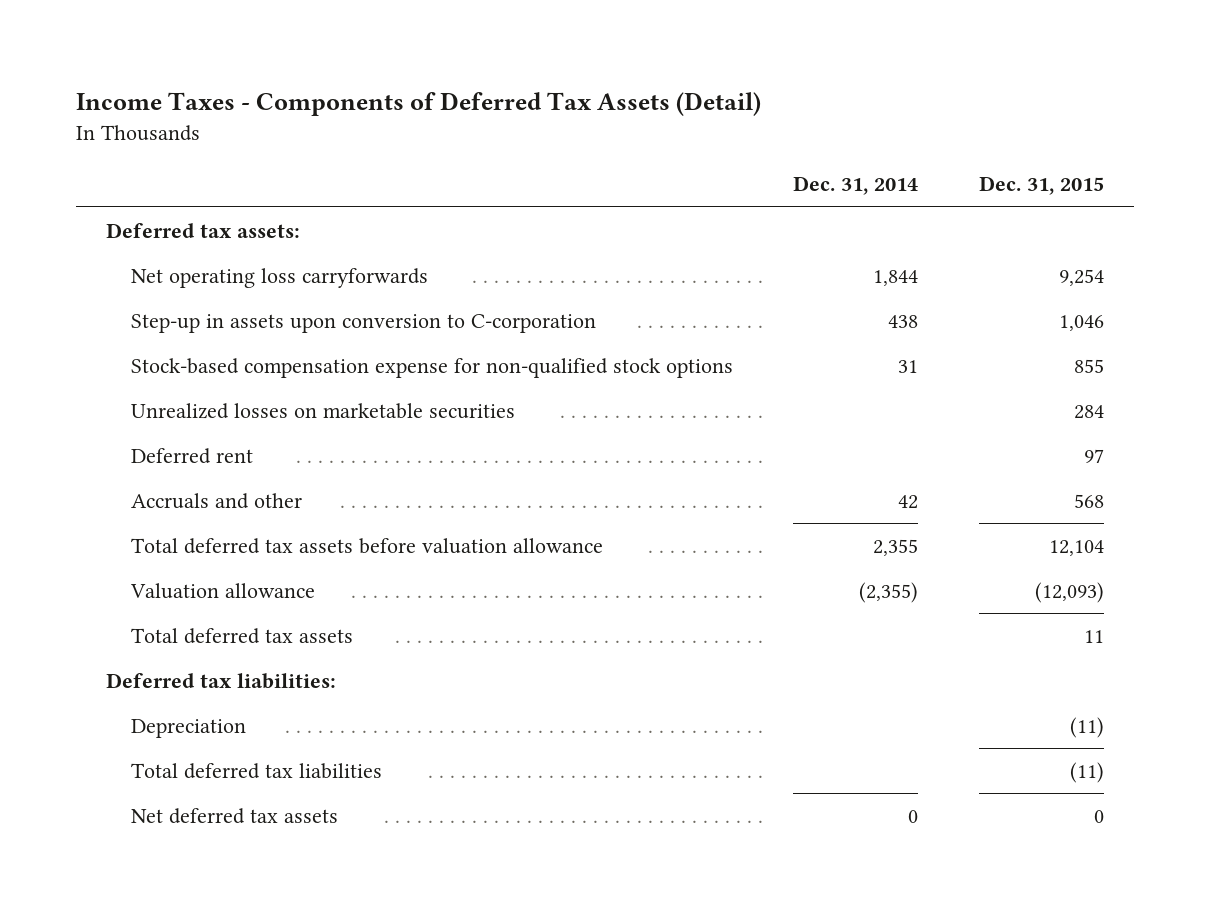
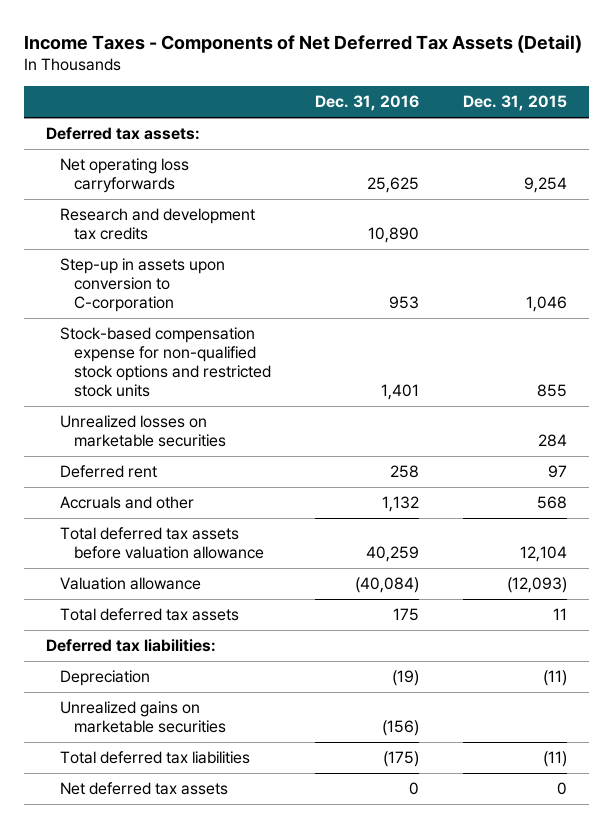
- Income Taxes - Components of Deferred Tax Assets (Detail)
+ Income Taxes - Components of Net Deferred Tax Assets (Detail)
- | Dec. 31, 2014 | Dec. 31, 2015
+ | Dec. 31, 2016 | Dec. 31, 2015
+ Research and development tax credits | 10,890 |
- Stock-based compensation expense for non-qualified stock options | 31 | 855
+ Stock-based compensation expense for non-qualified stock options and restricted stock units | 1,401 | 855
+ Unrealized gains on marketable securities | (156) |

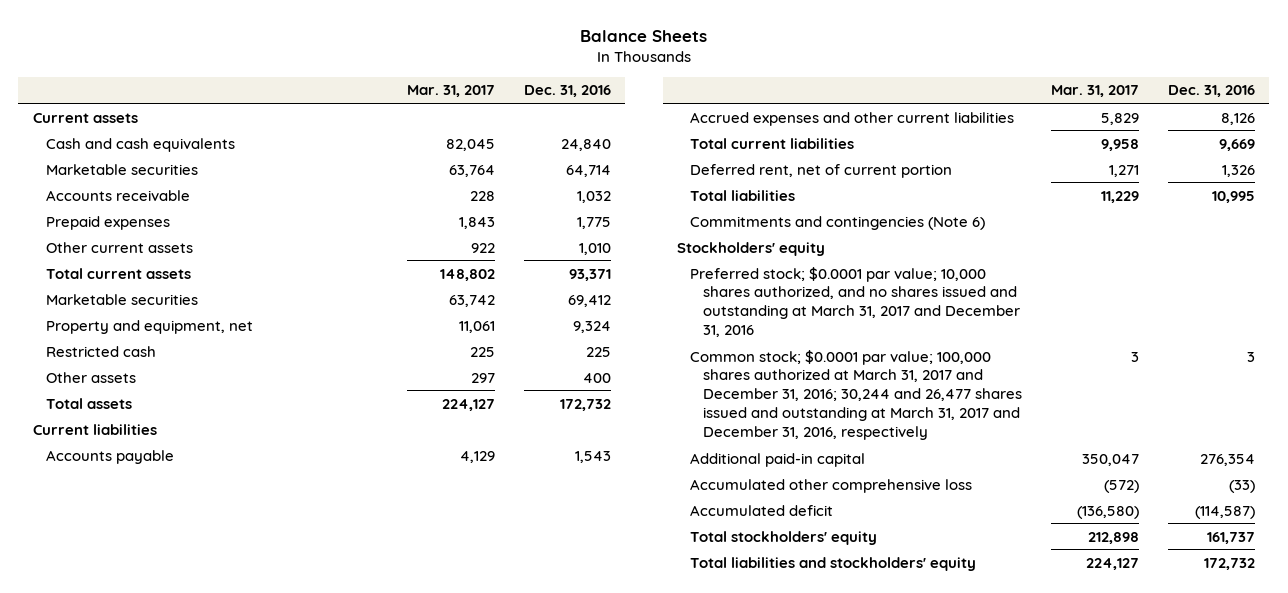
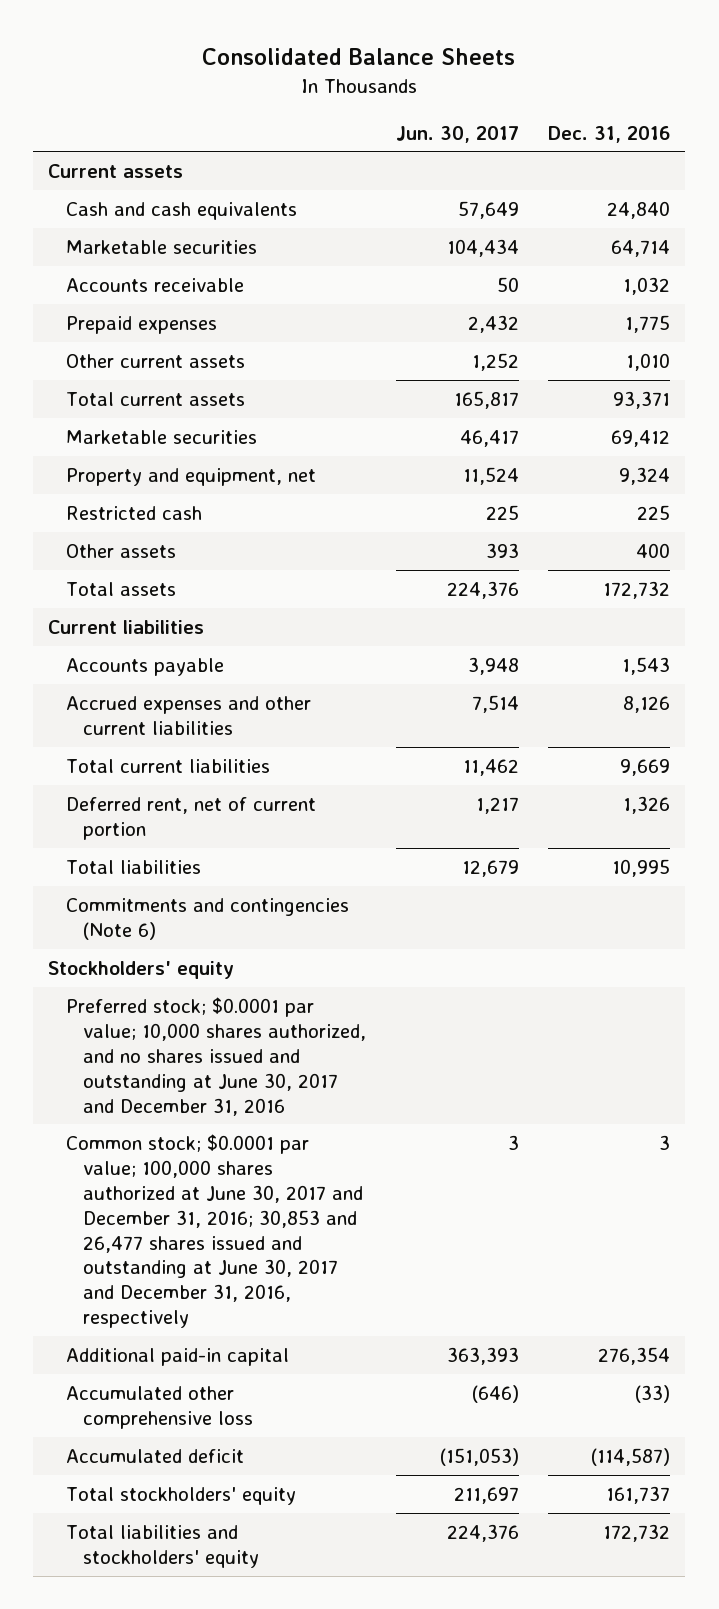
- Balance Sheets
+ Consolidated Balance Sheets
- | Mar. 31, 2017 | Dec. 31, 2016
+ | Jun. 30, 2017 | Dec. 31, 2016
- Preferred stock; $0.0001 par value; 10,000 shares authorized, and no shares issued and outstanding at March 31, 2017 and December 31, 2016
- Common stock; $0.0001 par value; 100,000 shares authorized at March 31, 2017 and December 31, 2016; 30,244 and 26,477 shares issued and outstanding at March 31, 2017 and December 31, 2016, respectively | 3 | 3
+ Preferred stock; $0.0001 par value; 10,000 shares authorized, and no shares issued and outstanding at June 30, 2017 and December 31, 2016
+ Common stock; $0.0001 par value; 100,000 shares authorized at June 30, 2017 and December 31, 2016; 30,853 and 26,477 shares issued and outstanding at June 30, 2017 and December 31, 2016, respectively | 3 | 3

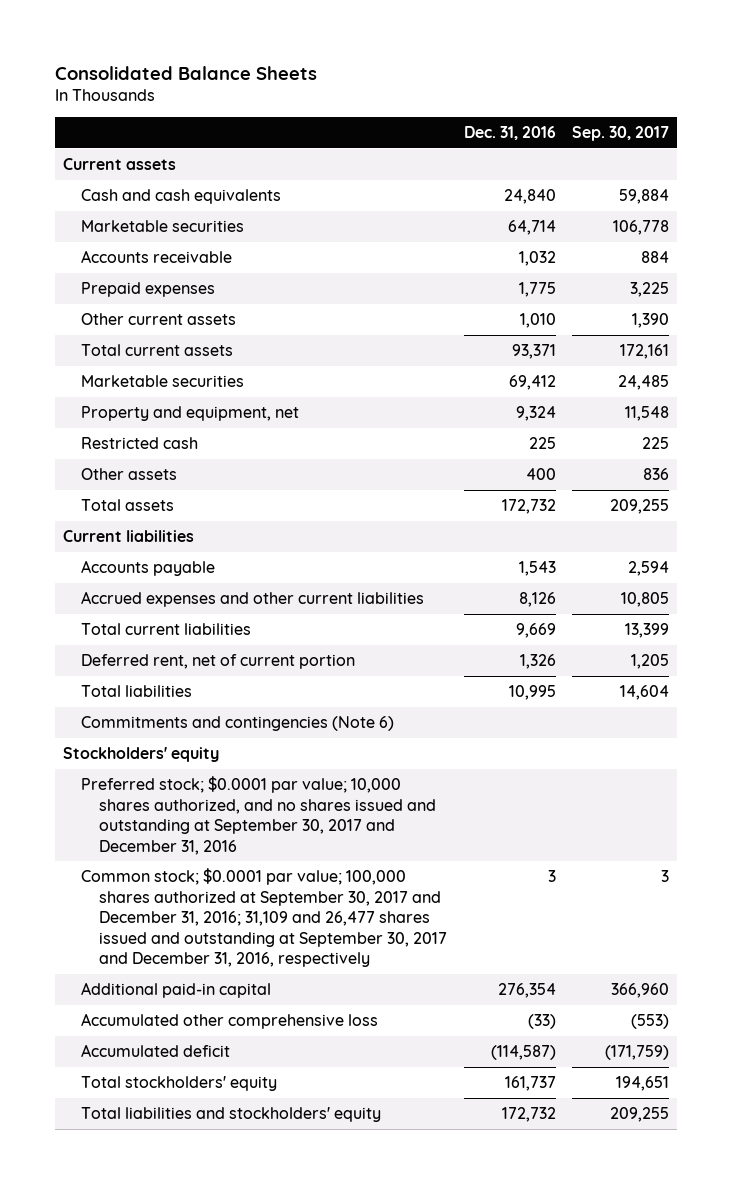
- | Jun. 30, 2017 | Dec. 31, 2016
+ | Dec. 31, 2016 | Sep. 30, 2017
- Preferred stock; $0.0001 par value; 10,000 shares authorized, and no shares issued and outstanding at June 30, 2017 and December 31, 2016
- Common stock; $0.0001 par value; 100,000 shares authorized at June 30, 2017 and December 31, 2016; 30,853 and 26,477 shares issued and outstanding at June 30, 2017 and December 31, 2016, respectively | 3 | 3
+ Preferred stock; $0.0001 par value; 10,000 shares authorized, and no shares issued and outstanding at September 30, 2017 and December 31, 2016
+ Common stock; $0.0001 par value; 100,000 shares authorized at September 30, 2017 and December 31, 2016; 31,109 and 26,477 shares issued and outstanding at September 30, 2017 and December 31, 2016, respectively | 3 | 3

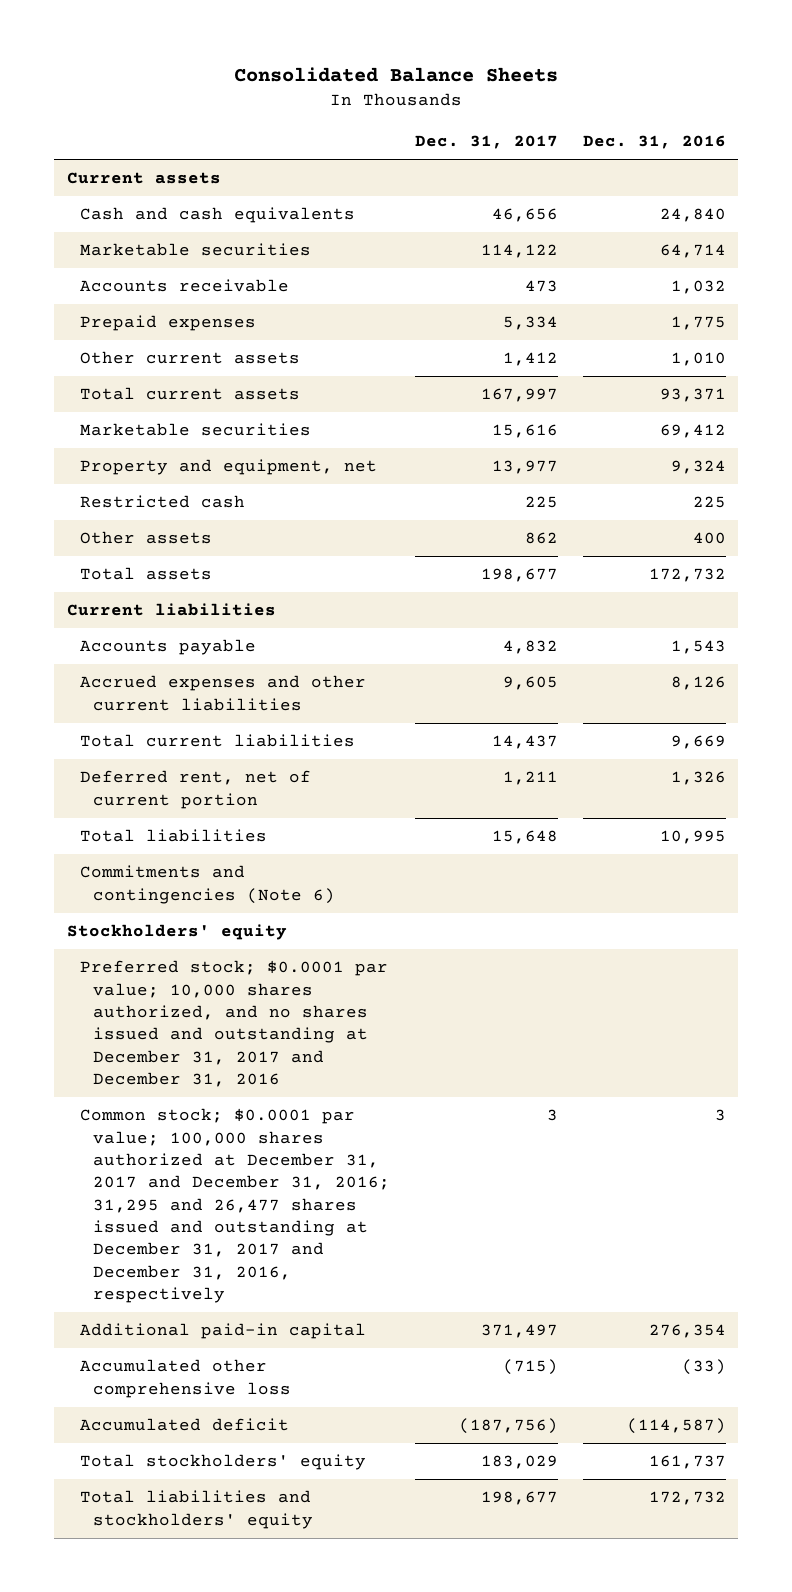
- | Dec. 31, 2016 | Sep. 30, 2017
+ | Dec. 31, 2017 | Dec. 31, 2016
- Preferred stock; $0.0001 par value; 10,000 shares authorized, and no shares issued and outstanding at September 30, 2017 and December 31, 2016
- Common stock; $0.0001 par value; 100,000 shares authorized at September 30, 2017 and December 31, 2016; 31,109 and 26,477 shares issued and outstanding at September 30, 2017 and December 31, 2016, respectively | 3 | 3
+ Preferred stock; $0.0001 par value; 10,000 shares authorized, and no shares issued and outstanding at December 31, 2017 and December 31, 2016
+ Common stock; $0.0001 par value; 100,000 shares authorized at December 31, 2017 and December 31, 2016; 31,295 and 26,477 shares issued and outstanding at December 31, 2017 and December 31, 2016, respectively | 3 | 3

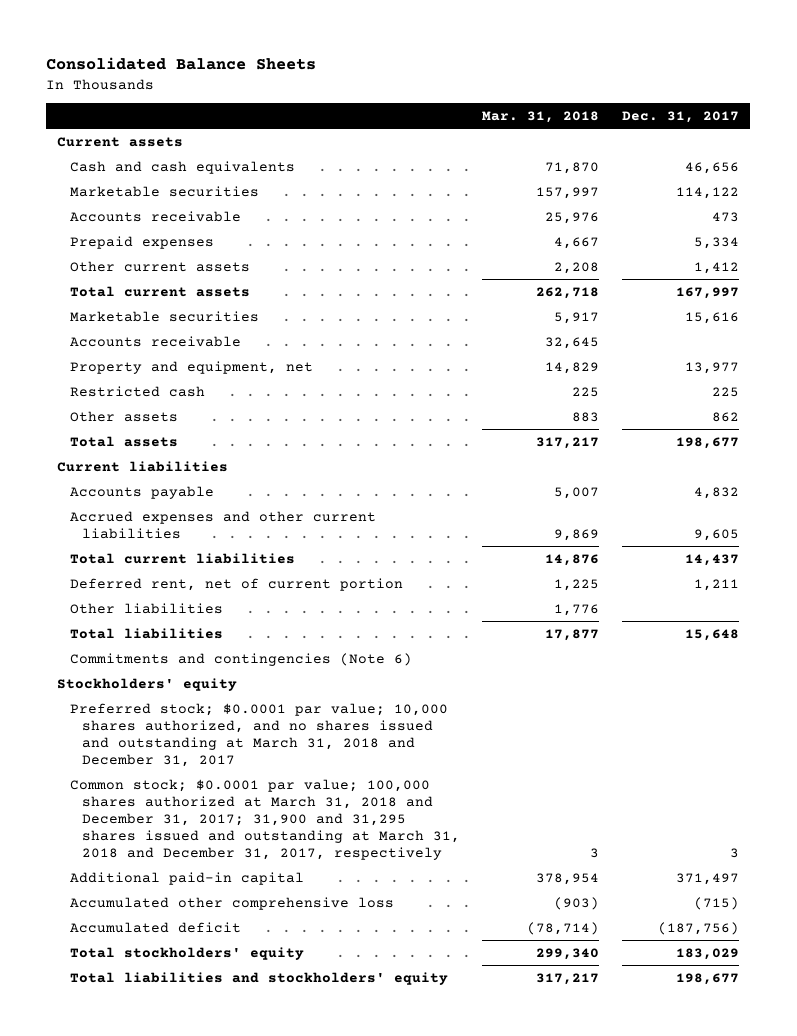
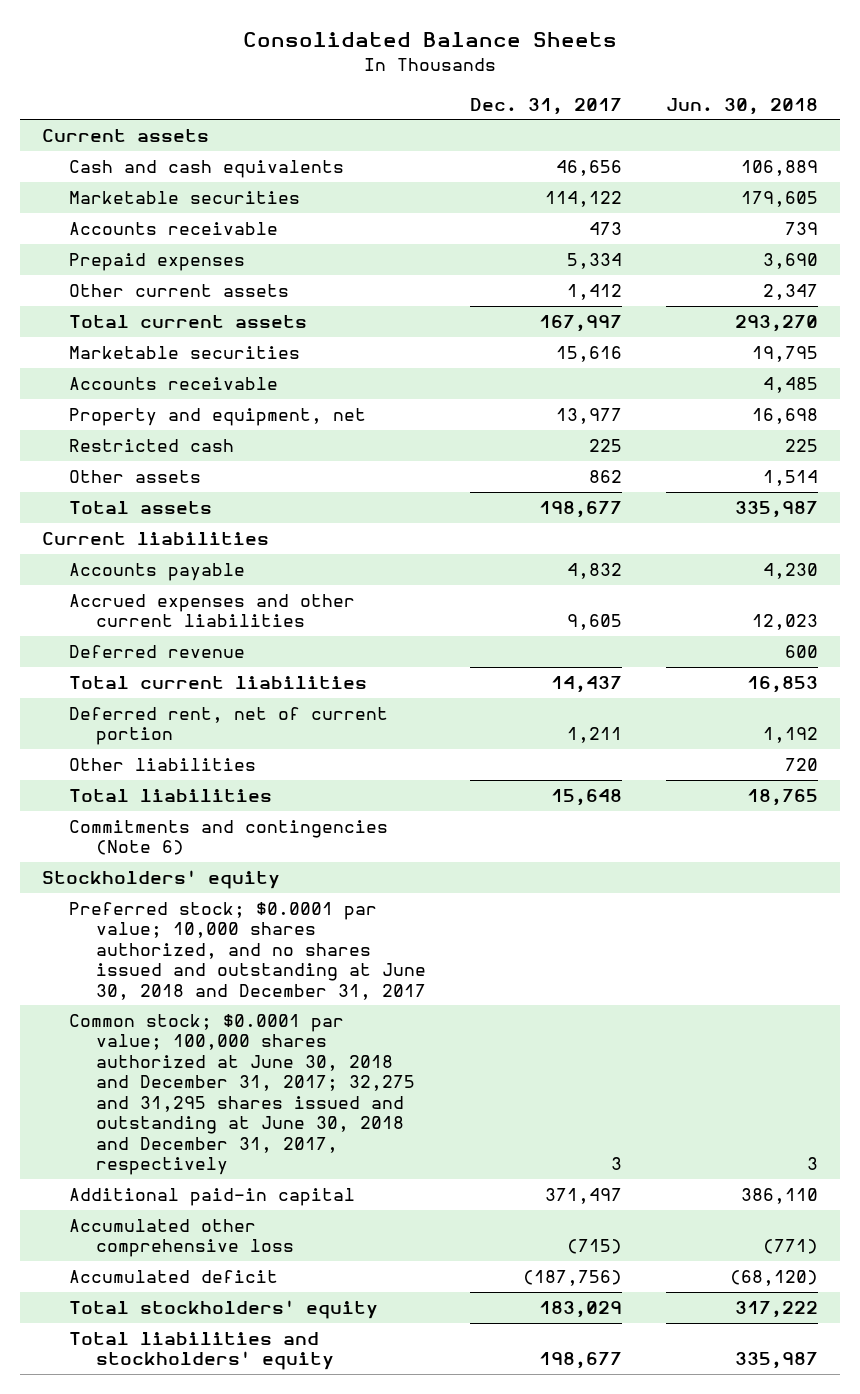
- | Mar. 31, 2018 | Dec. 31, 2017
+ | Dec. 31, 2017 | Jun. 30, 2018
+ Deferred revenue | | 600
- Preferred stock; $0.0001 par value; 10,000 shares authorized, and no shares issued and outstanding at March 31, 2018 and December 31, 2017
- Common stock; $0.0001 par value; 100,000 shares authorized at March 31, 2018 and December 31, 2017; 31,900 and 31,295 shares issued and outstanding at March 31, 2018 and December 31, 2017, respectively | 3 | 3
+ Preferred stock; $0.0001 par value; 10,000 shares authorized, and no shares issued and outstanding at June 30, 2018 and December 31, 2017
+ Common stock; $0.0001 par value; 100,000 shares authorized at June 30, 2018 and December 31, 2017; 32,275 and 31,295 shares issued and outstanding at June 30, 2018 and December 31, 2017, respectively | 3 | 3

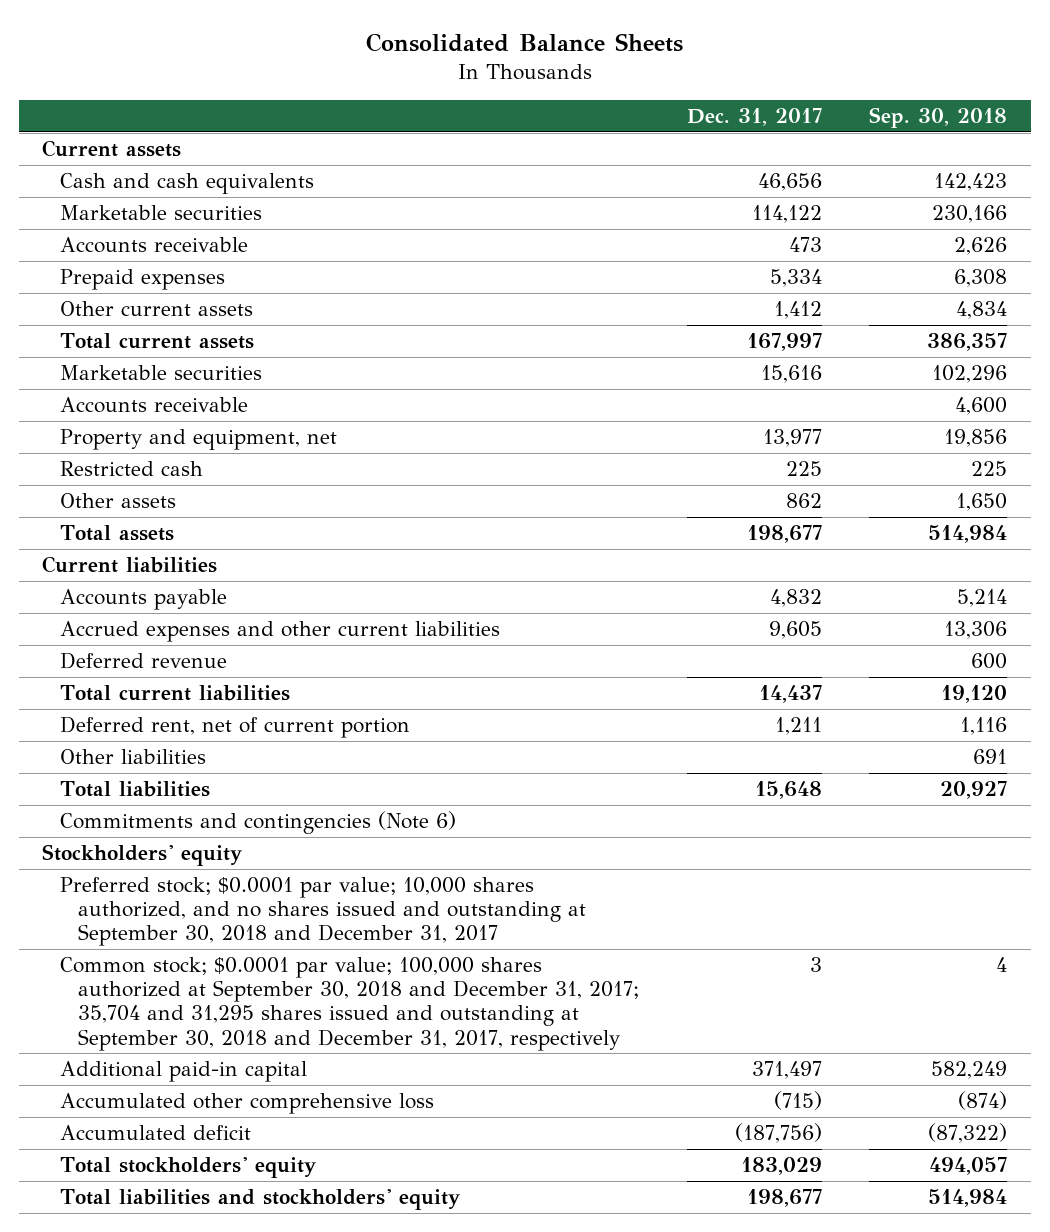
- | Dec. 31, 2017 | Jun. 30, 2018
+ | Dec. 31, 2017 | Sep. 30, 2018
- Preferred stock; $0.0001 par value; 10,000 shares authorized, and no shares issued and outstanding at June 30, 2018 and December 31, 2017
- Common stock; $0.0001 par value; 100,000 shares authorized at June 30, 2018 and December 31, 2017; 32,275 and 31,295 shares issued and outstanding at June 30, 2018 and December 31, 2017, respectively | 3 | 3
+ Preferred stock; $0.0001 par value; 10,000 shares authorized, and no shares issued and outstanding at September 30, 2018 and December 31, 2017
+ Common stock; $0.0001 par value; 100,000 shares authorized at September 30, 2018 and December 31, 2017; 35,704 and 31,295 shares issued and outstanding at September 30, 2018 and December 31, 2017, respectively | 3 | 4

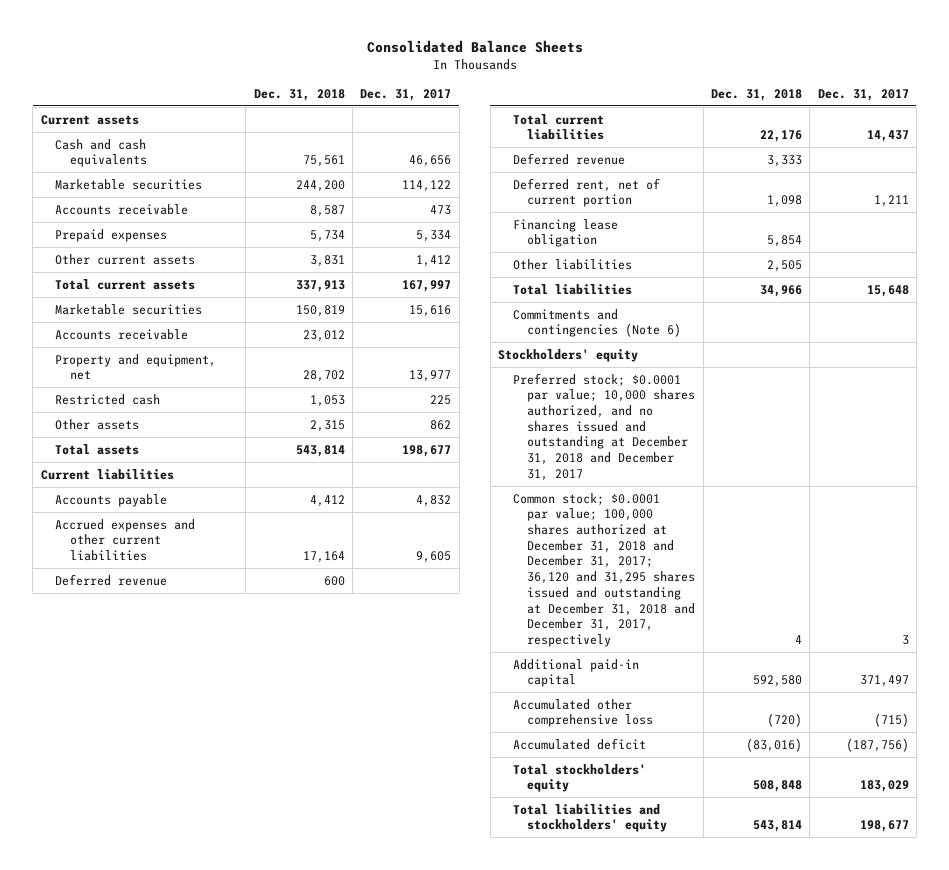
- | Dec. 31, 2017 | Sep. 30, 2018
+ | Dec. 31, 2018 | Dec. 31, 2017
+ Deferred revenue | 3,333 |
+ Financing lease obligation | 5,854 |
- Preferred stock; $0.0001 par value; 10,000 shares authorized, and no shares issued and outstanding at September 30, 2018 and December 31, 2017
- Common stock; $0.0001 par value; 100,000 shares authorized at September 30, 2018 and December 31, 2017; 35,704 and 31,295 shares issued and outstanding at September 30, 2018 and December 31, 2017, respectively | 3 | 4
+ Preferred stock; $0.0001 par value; 10,000 shares authorized, and no shares issued and outstanding at December 31, 2018 and December 31, 2017
+ Common stock; $0.0001 par value; 100,000 shares authorized at December 31, 2018 and December 31, 2017; 36,120 and 31,295 shares issued and outstanding at December 31, 2018 and December 31, 2017, respectively | 4 | 3

